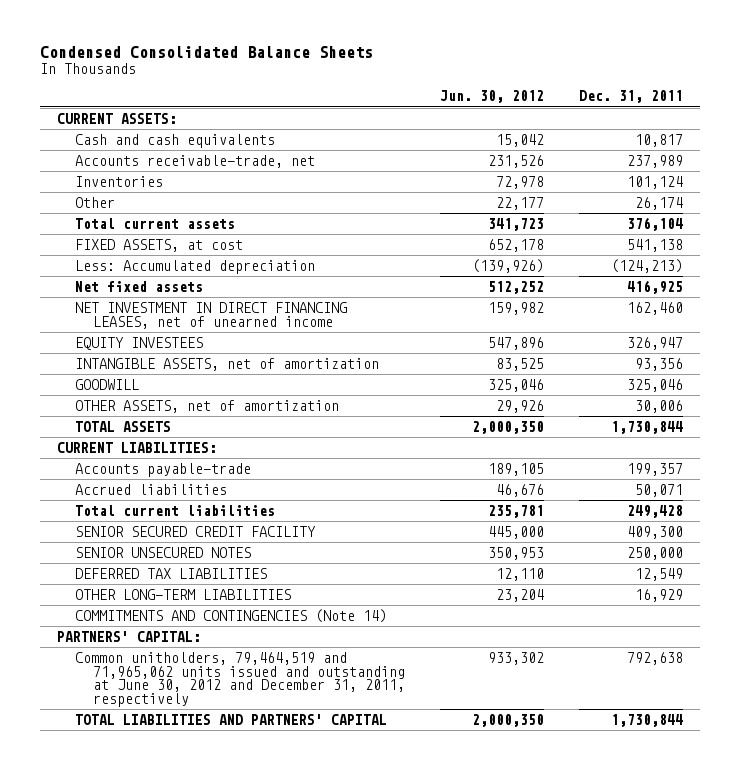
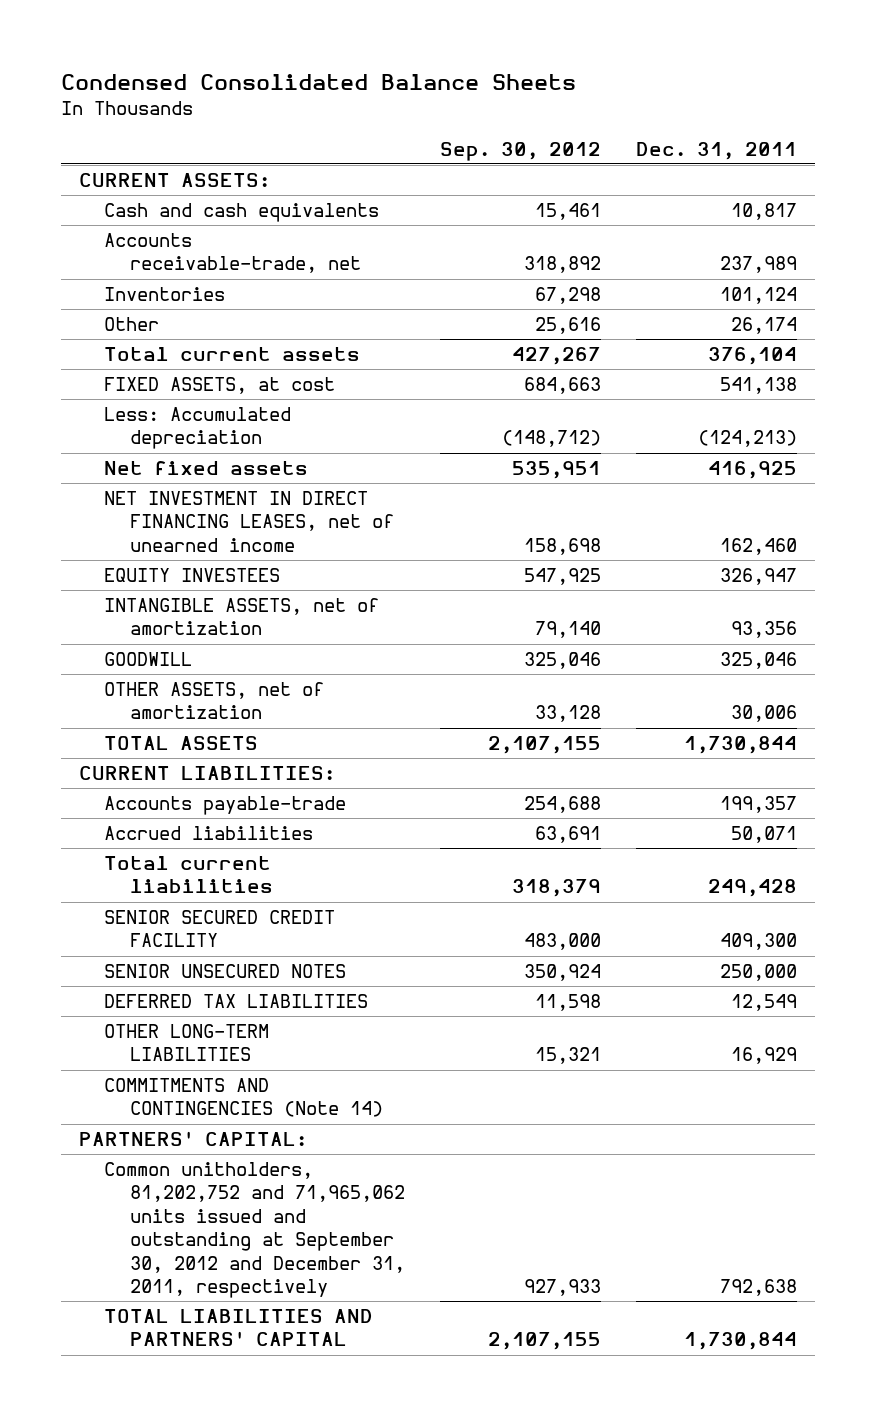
- | Jun. 30, 2012 | Dec. 31, 2011
+ | Sep. 30, 2012 | Dec. 31, 2011
- Common unitholders, 79,464,519 and 71,965,062 units issued and outstanding at June 30, 2012 and December 31, 2011, respectively | 933,302 | 792,638
+ Common unitholders, 81,202,752 and 71,965,062 units issued and outstanding at September 30, 2012 and December 31, 2011, respectively | 927,933 | 792,638

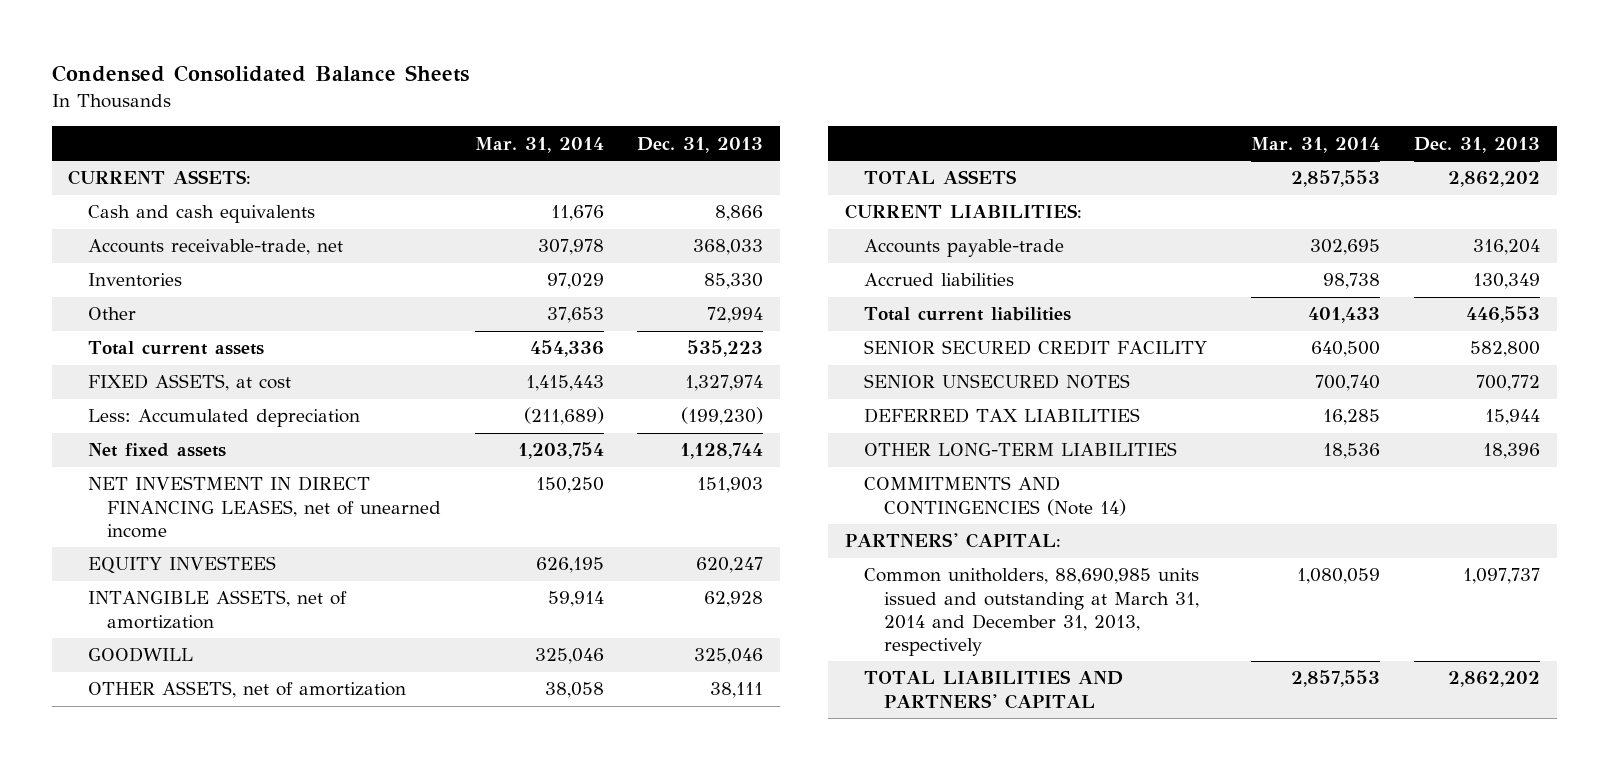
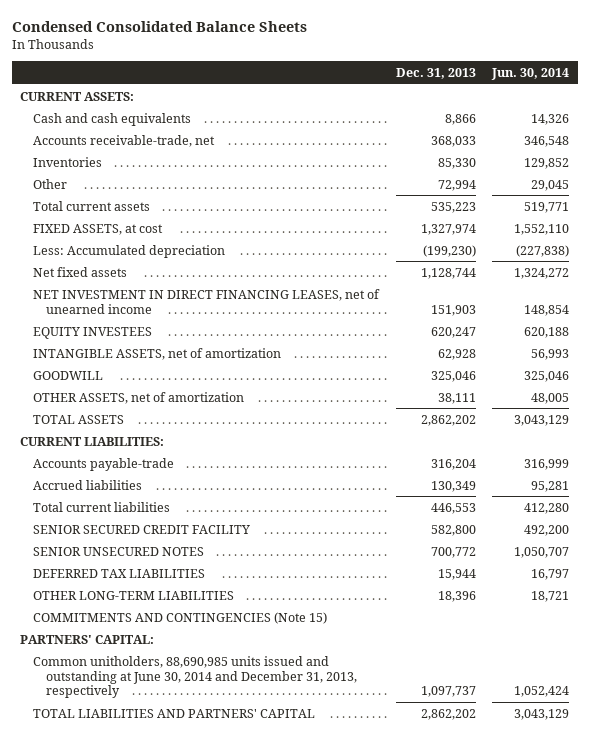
- | Mar. 31, 2014 | Dec. 31, 2013
+ | Dec. 31, 2013 | Jun. 30, 2014
- COMMITMENTS AND CONTINGENCIES (Note 14)
+ COMMITMENTS AND CONTINGENCIES (Note 15)
- Common unitholders, 88,690,985 units issued and outstanding at March 31, 2014 and December 31, 2013, respectively | 1,080,059 | 1,097,737
+ Common unitholders, 88,690,985 units issued and outstanding at June 30, 2014 and December 31, 2013, respectively | 1,097,737 | 1,052,424

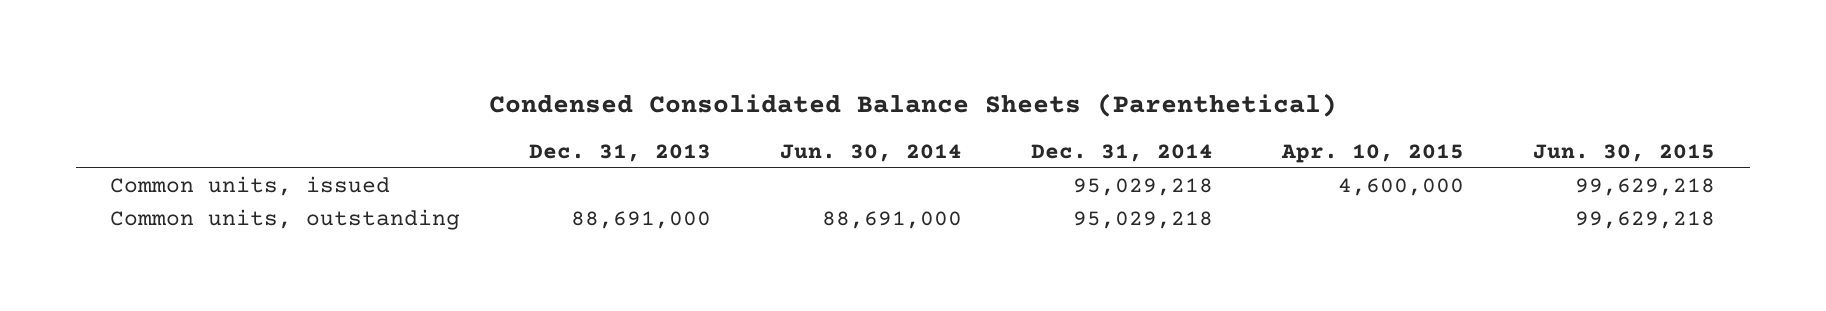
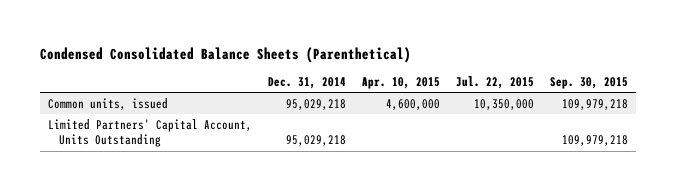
- | Dec. 31, 2013 | Jun. 30, 2014 | Dec. 31, 2014 | Apr. 10, 2015 | Jun. 30, 2015
+ | Dec. 31, 2014 | Apr. 10, 2015 | Jul. 22, 2015 | Sep. 30, 2015
- Common units, outstanding | 88,691,000 | 88,691,000 | 95,029,218 | | 99,629,218
+ Limited Partners' Capital Account, Units Outstanding | 95,029,218 | | | 109,979,218

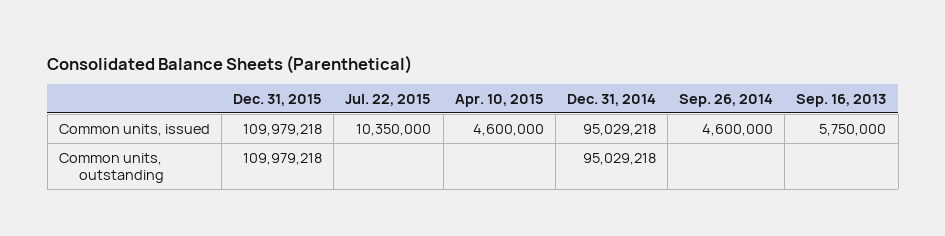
- Condensed Consolidated Balance Sheets (Parenthetical)
+ Consolidated Balance Sheets (Parenthetical)
- | Dec. 31, 2014 | Apr. 10, 2015 | Jul. 22, 2015 | Sep. 30, 2015
+ | Dec. 31, 2015 | Jul. 22, 2015 | Apr. 10, 2015 | Dec. 31, 2014 | Sep. 26, 2014 | Sep. 16, 2013
- Limited Partners' Capital Account, Units Outstanding | 95,029,218 | | | 109,979,218
+ Common units, outstanding | 109,979,218 | | | 95,029,218 | |

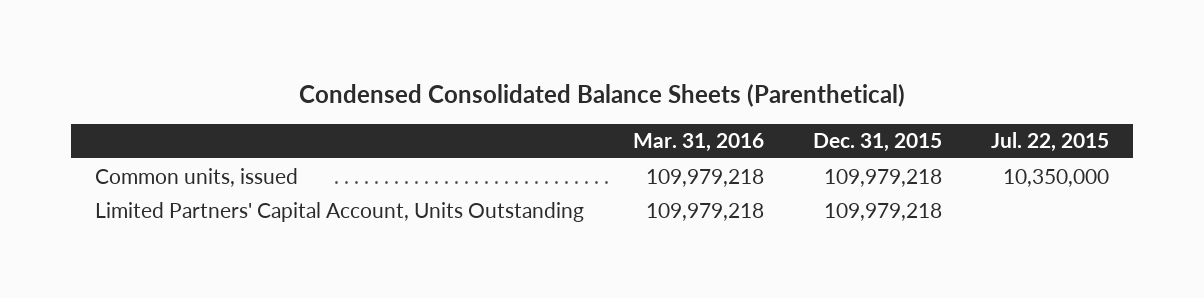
- Consolidated Balance Sheets (Parenthetical)
+ Condensed Consolidated Balance Sheets (Parenthetical)
- | Dec. 31, 2015 | Jul. 22, 2015 | Apr. 10, 2015 | Dec. 31, 2014 | Sep. 26, 2014 | Sep. 16, 2013
+ | Mar. 31, 2016 | Dec. 31, 2015 | Jul. 22, 2015
- Common units, outstanding | 109,979,218 | | | 95,029,218 | |
+ Limited Partners' Capital Account, Units Outstanding | 109,979,218 | 109,979,218 |

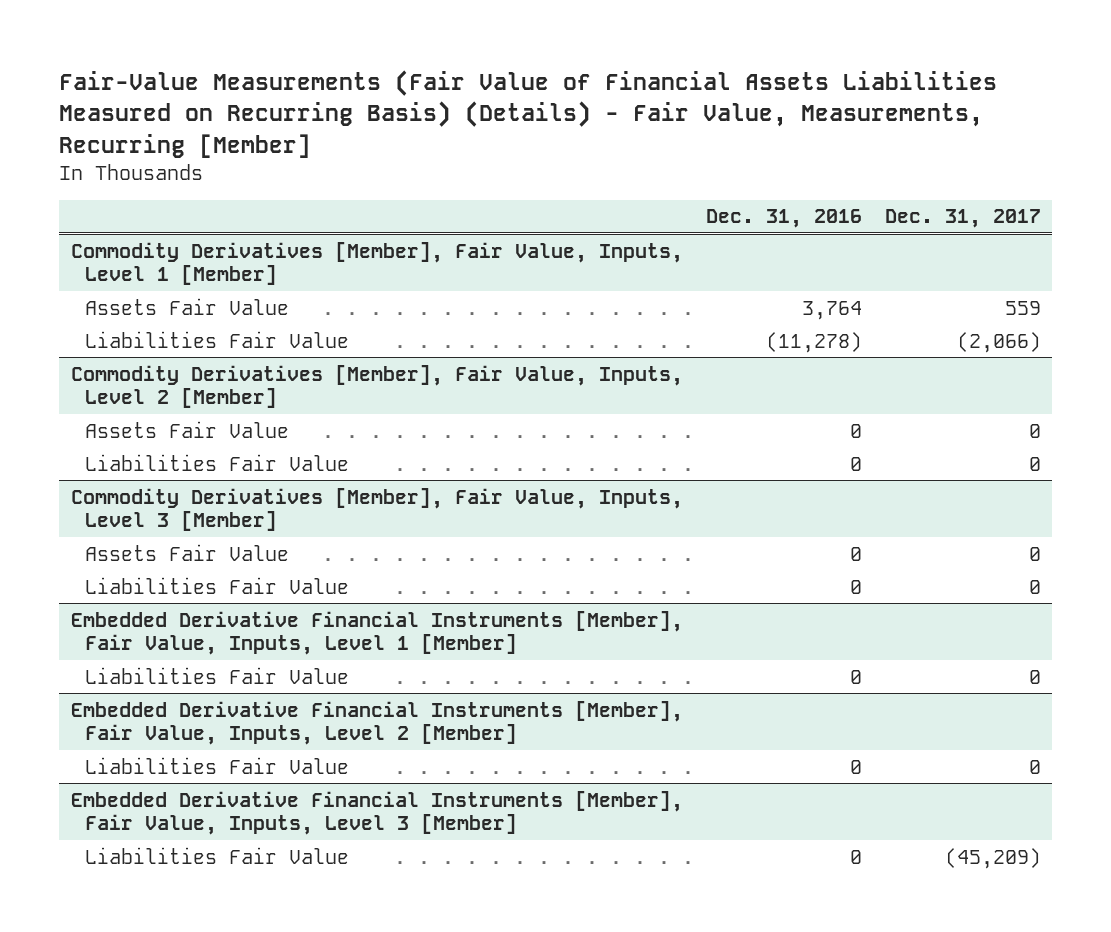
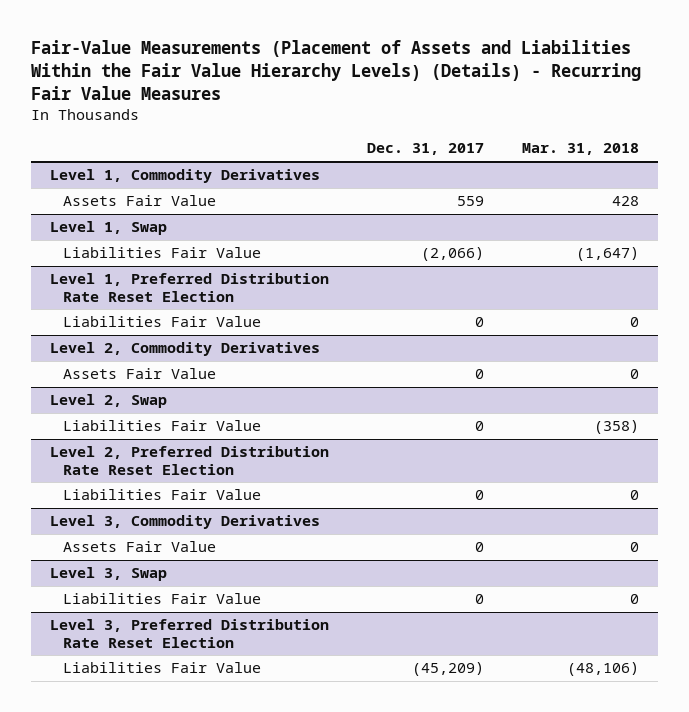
- Fair-Value Measurements (Fair Value of Financial Assets Liabilities Measured on Recurring Basis) (Details) - Fair Value, Measurements, Recurring [Member]
+ Fair-Value Measurements (Placement of Assets and Liabilities Within the Fair Value Hierarchy Levels) (Details) - Recurring Fair Value Measures
- | Dec. 31, 2016 | Dec. 31, 2017
+ | Dec. 31, 2017 | Mar. 31, 2018
- Commodity Derivatives [Member], Fair Value, Inputs, Level 1 [Member]
+ Level 1, Commodity Derivatives
+ Level 1, Swap
- Commodity Derivatives [Member], Fair Value, Inputs, Level 2 [Member]
- Assets Fair Value | 0 | 0
+ Level 1, Preferred Distribution Rate Reset Election
- Commodity Derivatives [Member], Fair Value, Inputs, Level 3 [Member]
+ Level 2, Commodity Derivatives
+ Level 2, Swap
- Embedded Derivative Financial Instruments [Member], Fair Value, Inputs, Level 1 [Member]
+ Level 2, Preferred Distribution Rate Reset Election
- Embedded Derivative Financial Instruments [Member], Fair Value, Inputs, Level 2 [Member]
+ Level 3, Commodity Derivatives
+ Assets Fair Value | 0 | 0
+ Level 3, Swap
- Embedded Derivative Financial Instruments [Member], Fair Value, Inputs, Level 3 [Member]
+ Level 3, Preferred Distribution Rate Reset Election

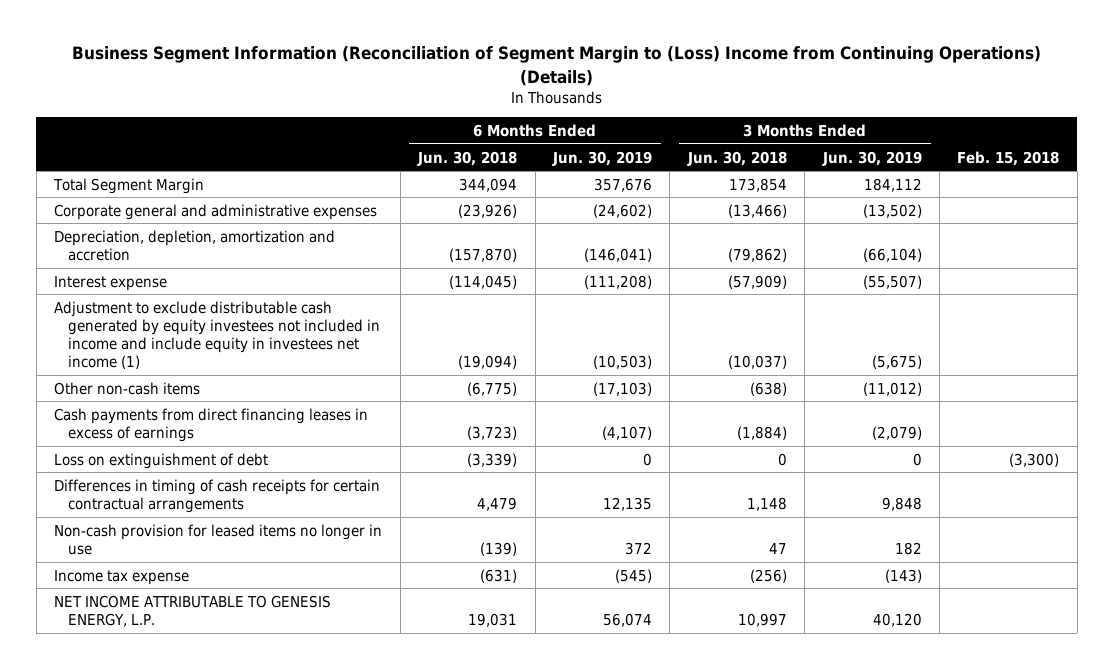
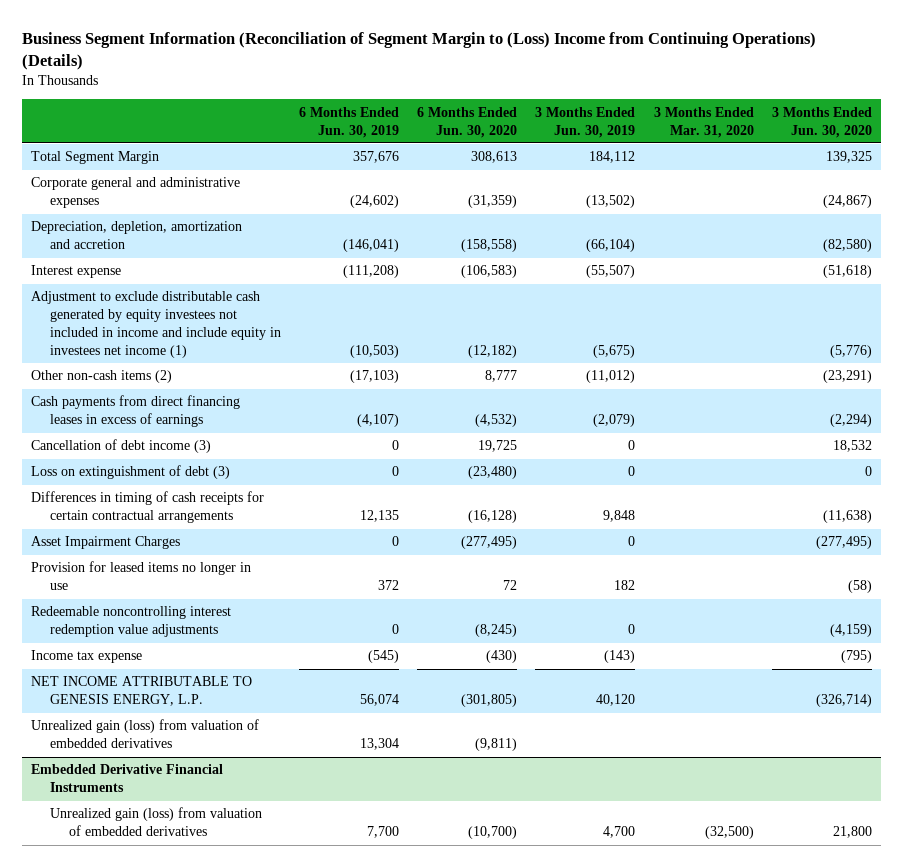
- | 6 Months Ended Jun. 30, 2018 | 6 Months Ended Jun. 30, 2019 | 3 Months Ended Jun. 30, 2018 | 3 Months Ended Jun. 30, 2019 | Feb. 15, 2018
+ | 6 Months Ended Jun. 30, 2019 | 6 Months Ended Jun. 30, 2020 | 3 Months Ended Jun. 30, 2019 | 3 Months Ended Mar. 31, 2020 | 3 Months Ended Jun. 30, 2020
- Other non-cash items | (6,775) | (17,103) | (638) | (11,012) |
+ Other non-cash items (2) | (17,103) | 8,777 | (11,012) | | (23,291)
- Loss on extinguishment of debt | (3,339) | 0 | 0 | 0 | (3,300)
+ Cancellation of debt income (3) | 0 | 19,725 | 0 | | 18,532
+ Loss on extinguishment of debt (3) | 0 | (23,480) | 0 | | 0
- Non-cash provision for leased items no longer in use | (139) | 372 | 47 | 182 |
+ Asset Impairment Charges | 0 | (277,495) | 0 | | (277,495)
+ Provision for leased items no longer in use | 372 | 72 | 182 | | (58)
+ Redeemable noncontrolling interest redemption value adjustments | 0 | (8,245) | 0 | | (4,159)
+ Unrealized gain (loss) from valuation of embedded derivatives | 13,304 | (9,811) | | |
+ Embedded Derivative Financial Instruments
+ Unrealized gain (loss) from valuation of embedded derivatives | 7,700 | (10,700) | 4,700 | (32,500) | 21,800

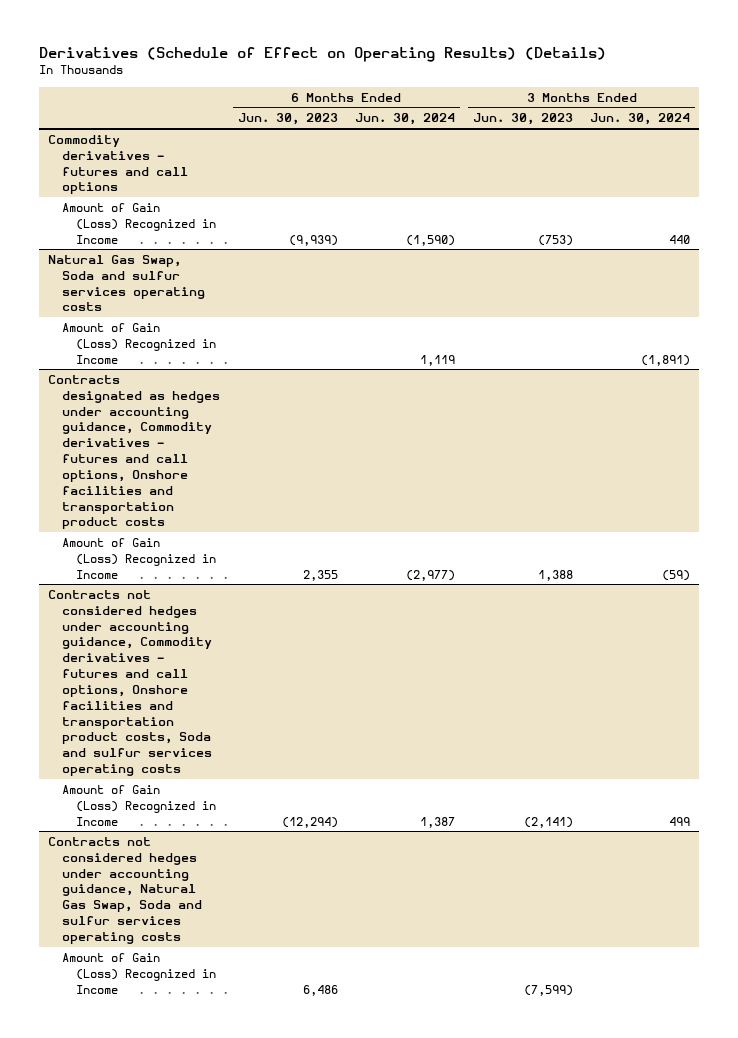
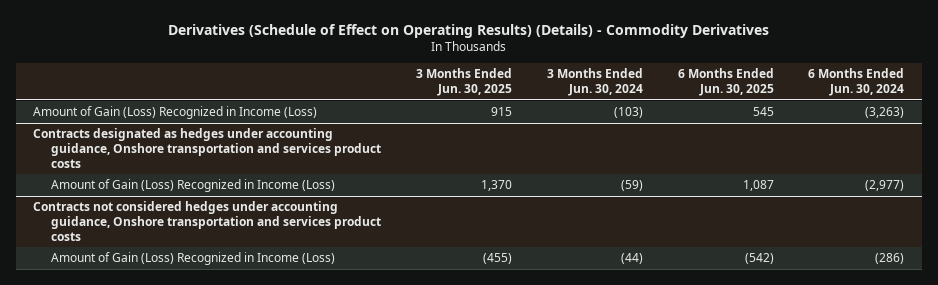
- Derivatives (Schedule of Effect on Operating Results) (Details)
+ Derivatives (Schedule of Effect on Operating Results) (Details) - Commodity Derivatives
- | 6 Months Ended Jun. 30, 2023 | 6 Months Ended Jun. 30, 2024 | 3 Months Ended Jun. 30, 2023 | 3 Months Ended Jun. 30, 2024
+ | 3 Months Ended Jun. 30, 2025 | 3 Months Ended Jun. 30, 2024 | 6 Months Ended Jun. 30, 2025 | 6 Months Ended Jun. 30, 2024
- Commodity derivatives - futures and call options
- Amount of Gain (Loss) Recognized in Income | (9,939) | (1,590) | (753) | 440
- Natural Gas Swap, Soda and sulfur services operating costs
- Amount of Gain (Loss) Recognized in Income | | 1,119 | | (1,891)
- Contracts designated as hedges under accounting guidance, Commodity derivatives - futures and call options, Onshore facilities and transportation product costs
- Amount of Gain (Loss) Recognized in Income | 2,355 | (2,977) | 1,388 | (59)
- Contracts not considered hedges under accounting guidance, Commodity derivatives - futures and call options, Onshore facilities and transportation product costs, Soda and sulfur services operating costs
- Amount of Gain (Loss) Recognized in Income | (12,294) | 1,387 | (2,141) | 499
- Contracts not considered hedges under accounting guidance, Natural Gas Swap, Soda and sulfur services operating costs
- Amount of Gain (Loss) Recognized in Income | 6,486 | | (7,599) |
+ Amount of Gain (Loss) Recognized in Income (Loss) | 915 | (103) | 545 | (3,263)
+ Contracts designated as hedges under accounting guidance, Onshore transportation and services product costs
+ Amount of Gain (Loss) Recognized in Income (Loss) | 1,370 | (59) | 1,087 | (2,977)
+ Contracts not considered hedges under accounting guidance, Onshore transportation and services product costs
+ Amount of Gain (Loss) Recognized in Income (Loss) | (455) | (44) | (542) | (286)

